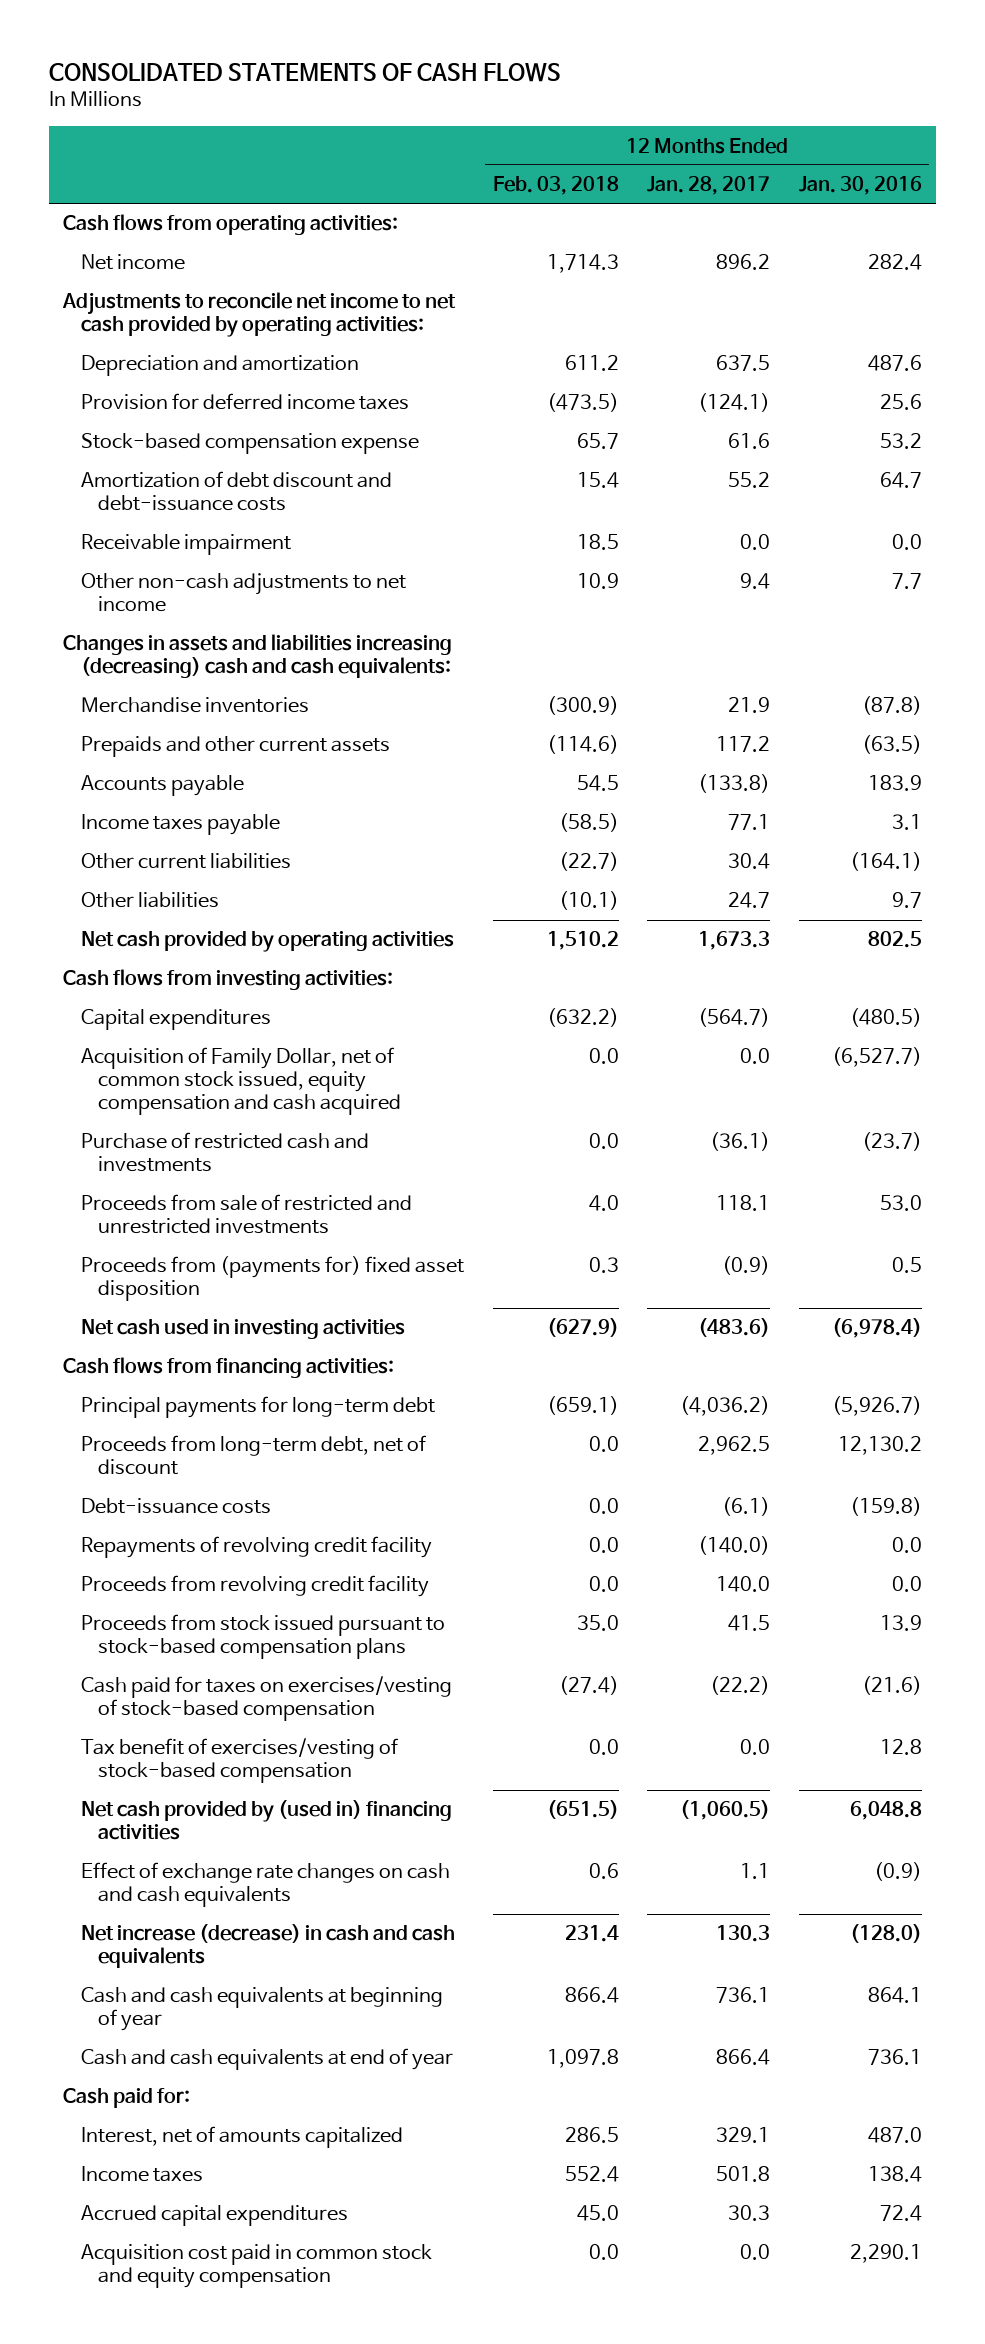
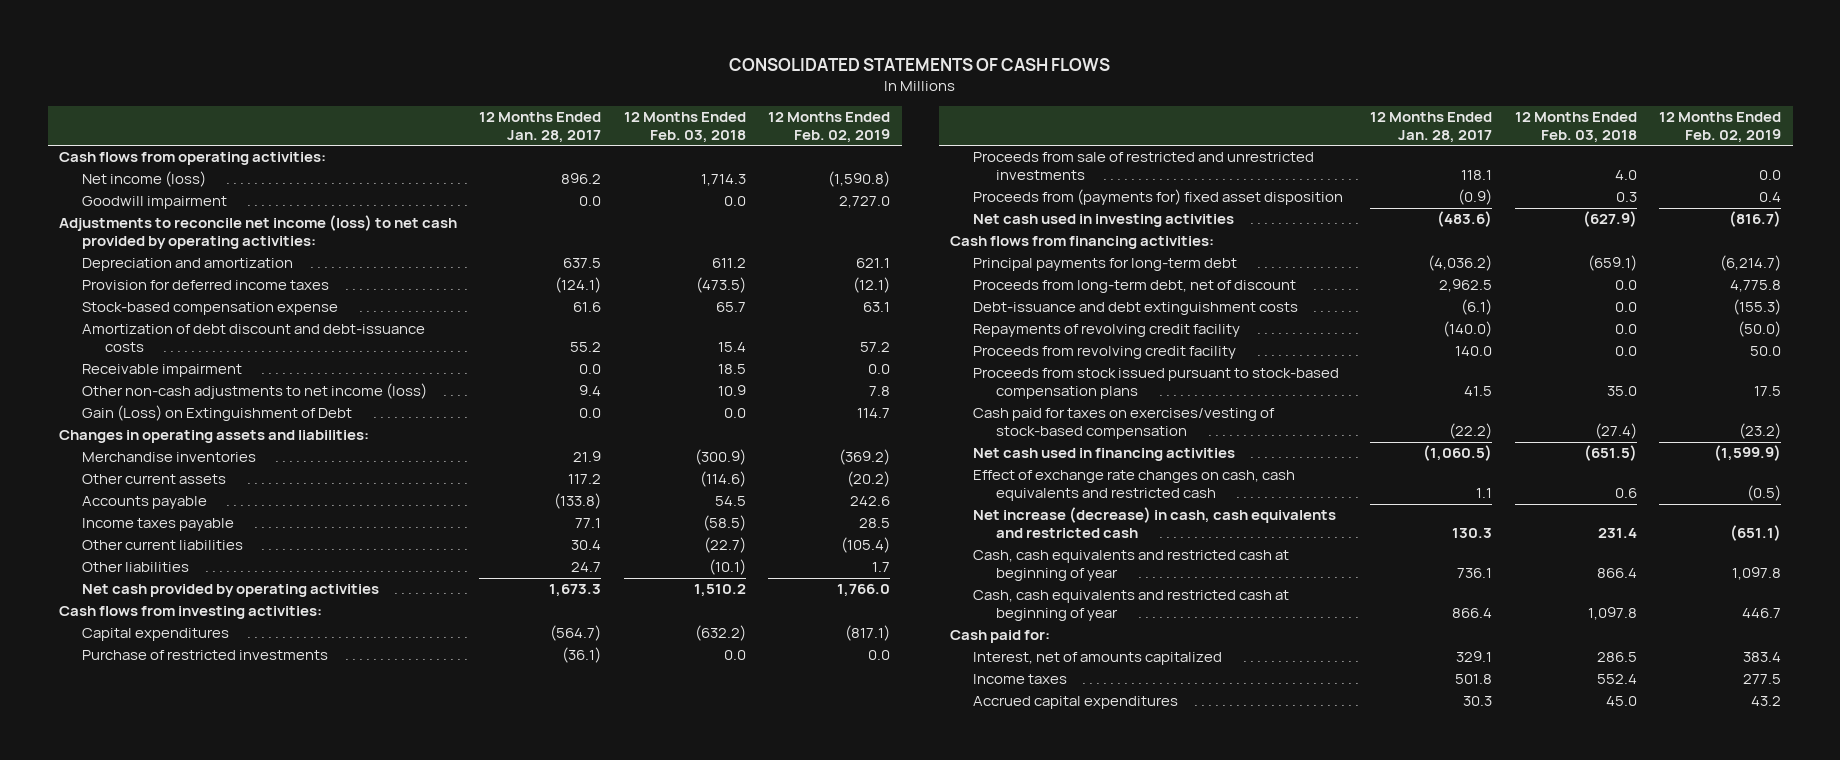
- | 12 Months Ended Feb. 03, 2018 | 12 Months Ended Jan. 28, 2017 | 12 Months Ended Jan. 30, 2016
+ | 12 Months Ended Jan. 28, 2017 | 12 Months Ended Feb. 03, 2018 | 12 Months Ended Feb. 02, 2019
- Net income | 1,714.3 | 896.2 | 282.4
- Adjustments to reconcile net income to net cash provided by operating activities:
+ Net income (loss) | 896.2 | 1,714.3 | (1,590.8)
+ Goodwill impairment | 0.0 | 0.0 | 2,727.0
+ Adjustments to reconcile net income (loss) to net cash provided by operating activities:
- Other non-cash adjustments to net income | 10.9 | 9.4 | 7.7
- Changes in assets and liabilities increasing (decreasing) cash and cash equivalents:
+ Other non-cash adjustments to net income (loss) | 9.4 | 10.9 | 7.8
+ Gain (Loss) on Extinguishment of Debt | 0.0 | 0.0 | 114.7
+ Changes in operating assets and liabilities:
- Prepaids and other current assets | (114.6) | 117.2 | (63.5)
+ Other current assets | 117.2 | (114.6) | (20.2)
- Acquisition of Family Dollar, net of common stock issued, equity compensation and cash acquired | 0.0 | 0.0 | (6,527.7)
- Purchase of restricted cash and investments | 0.0 | (36.1) | (23.7)
+ Purchase of restricted investments | (36.1) | 0.0 | 0.0
- Debt-issuance costs | 0.0 | (6.1) | (159.8)
+ Debt-issuance and debt extinguishment costs | (6.1) | 0.0 | (155.3)
- Tax benefit of exercises/vesting of stock-based compensation | 0.0 | 0.0 | 12.8
- Net cash provided by (used in) financing activities | (651.5) | (1,060.5) | 6,048.8
- Effect of exchange rate changes on cash and cash equivalents | 0.6 | 1.1 | (0.9)
- Net increase (decrease) in cash and cash equivalents | 231.4 | 130.3 | (128.0)
- Cash and cash equivalents at beginning of year | 866.4 | 736.1 | 864.1
- Cash and cash equivalents at end of year | 1,097.8 | 866.4 | 736.1
+ Net cash used in financing activities | (1,060.5) | (651.5) | (1,599.9)
+ Effect of exchange rate changes on cash, cash equivalents and restricted cash | 1.1 | 0.6 | (0.5)
+ Net increase (decrease) in cash, cash equivalents and restricted cash | 130.3 | 231.4 | (651.1)
+ Cash, cash equivalents and restricted cash at beginning of year | 736.1 | 866.4 | 1,097.8
+ Cash, cash equivalents and restricted cash at beginning of year | 866.4 | 1,097.8 | 446.7
- Acquisition cost paid in common stock and equity compensation | 0.0 | 0.0 | 2,290.1

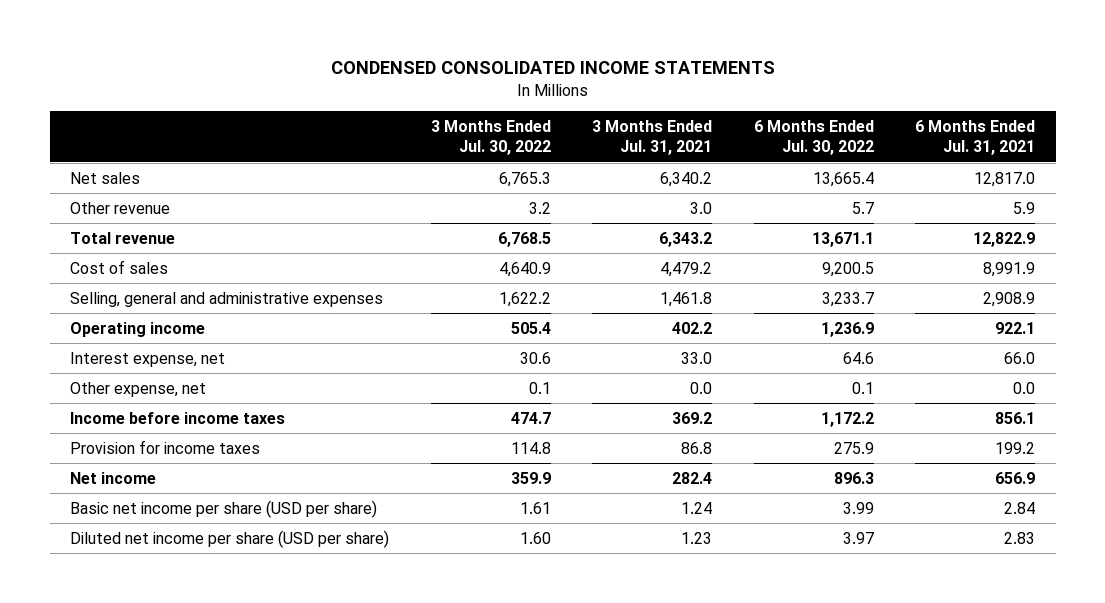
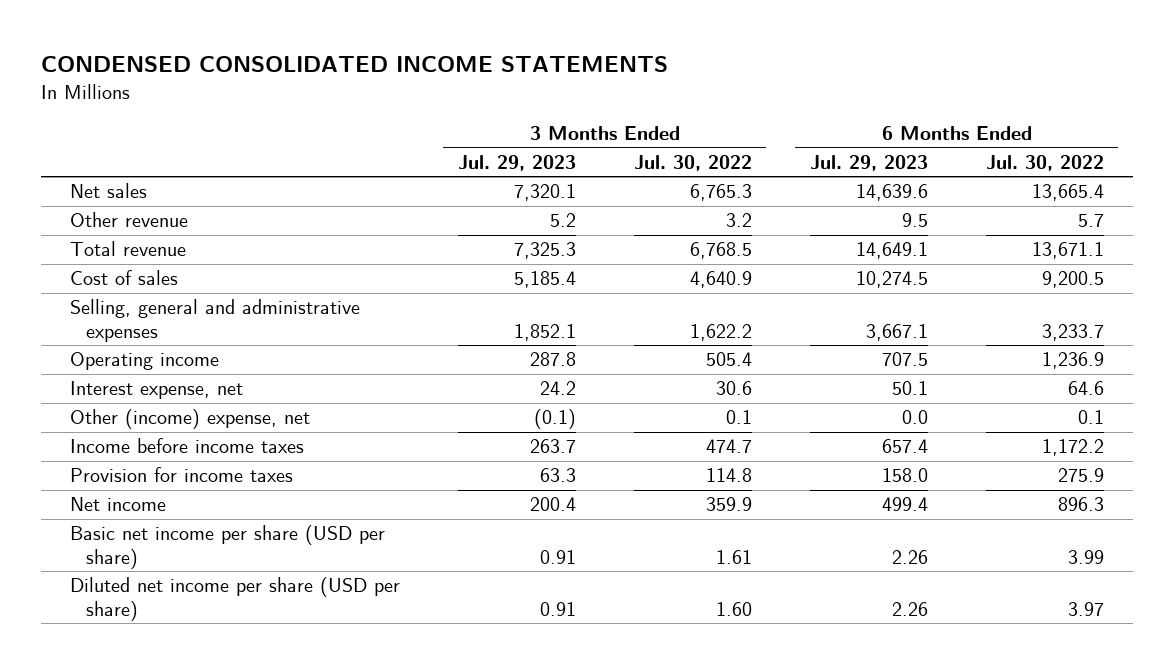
- | 3 Months Ended Jul. 30, 2022 | 3 Months Ended Jul. 31, 2021 | 6 Months Ended Jul. 30, 2022 | 6 Months Ended Jul. 31, 2021
+ | 3 Months Ended Jul. 29, 2023 | 3 Months Ended Jul. 30, 2022 | 6 Months Ended Jul. 29, 2023 | 6 Months Ended Jul. 30, 2022
- Other expense, net | 0.1 | 0.0 | 0.1 | 0.0
+ Other (income) expense, net | (0.1) | 0.1 | 0.0 | 0.1

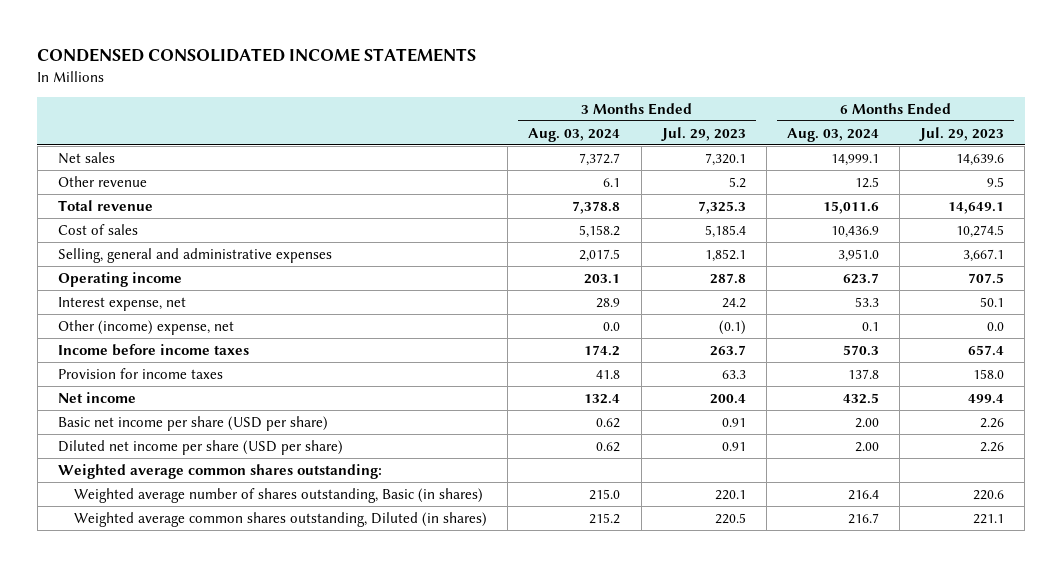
- | 3 Months Ended Jul. 29, 2023 | 3 Months Ended Jul. 30, 2022 | 6 Months Ended Jul. 29, 2023 | 6 Months Ended Jul. 30, 2022
+ | 3 Months Ended Aug. 03, 2024 | 3 Months Ended Jul. 29, 2023 | 6 Months Ended Aug. 03, 2024 | 6 Months Ended Jul. 29, 2023
+ Weighted average common shares outstanding:
+ Weighted average number of shares outstanding, Basic (in shares) | 215.0 | 220.1 | 216.4 | 220.6
+ Weighted average common shares outstanding, Diluted (in shares) | 215.2 | 220.5 | 216.7 | 221.1

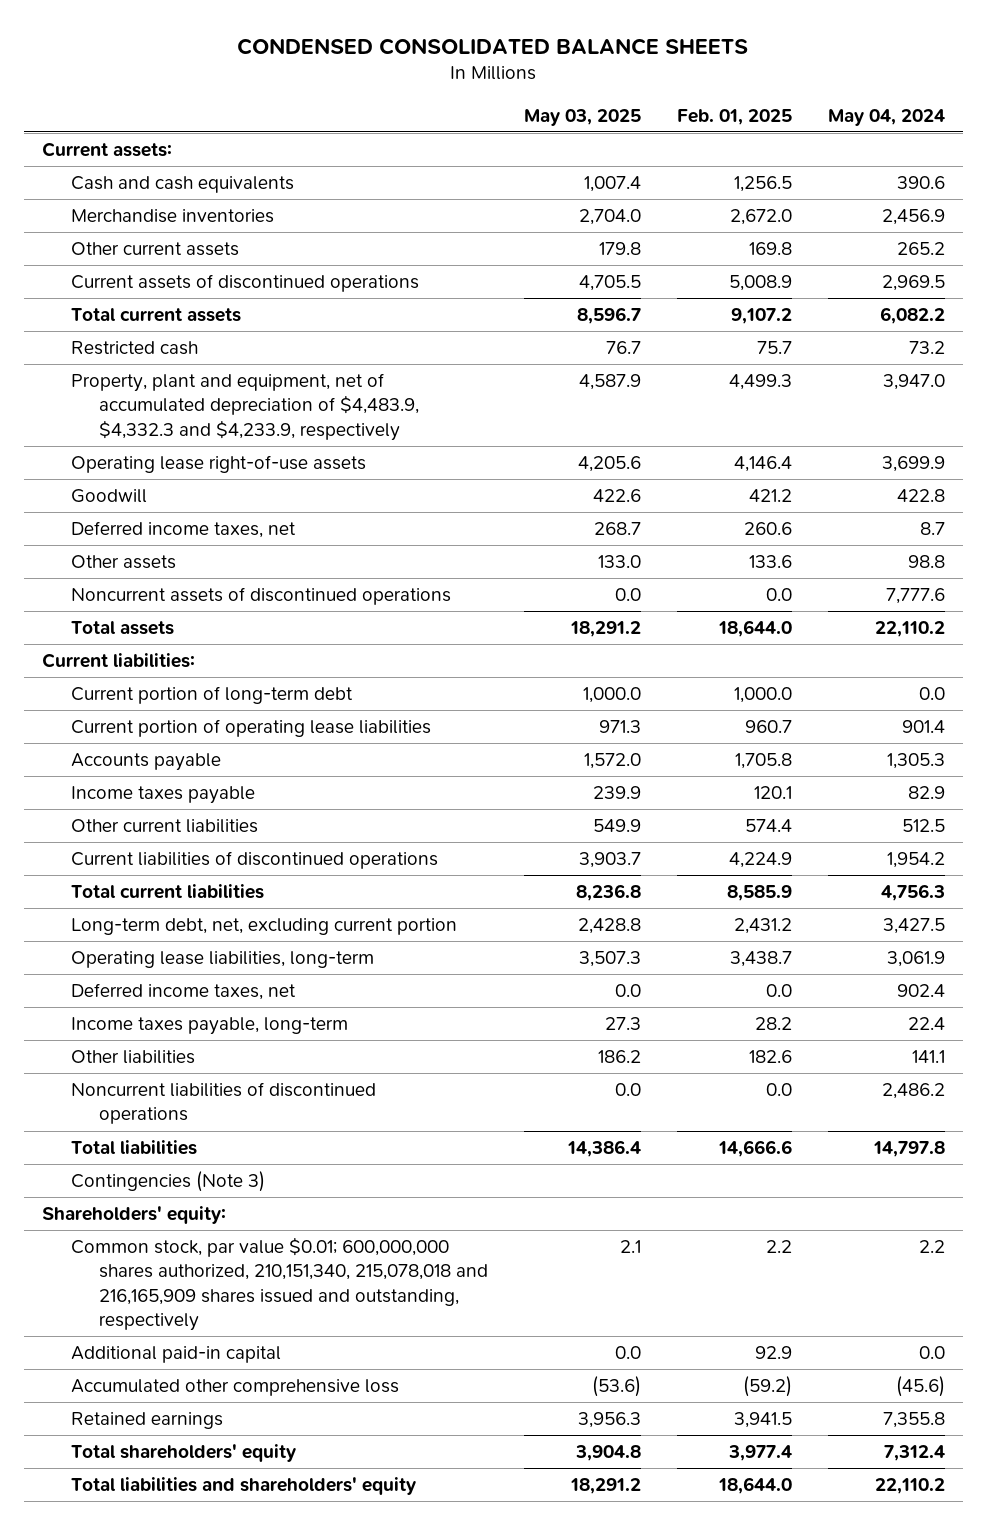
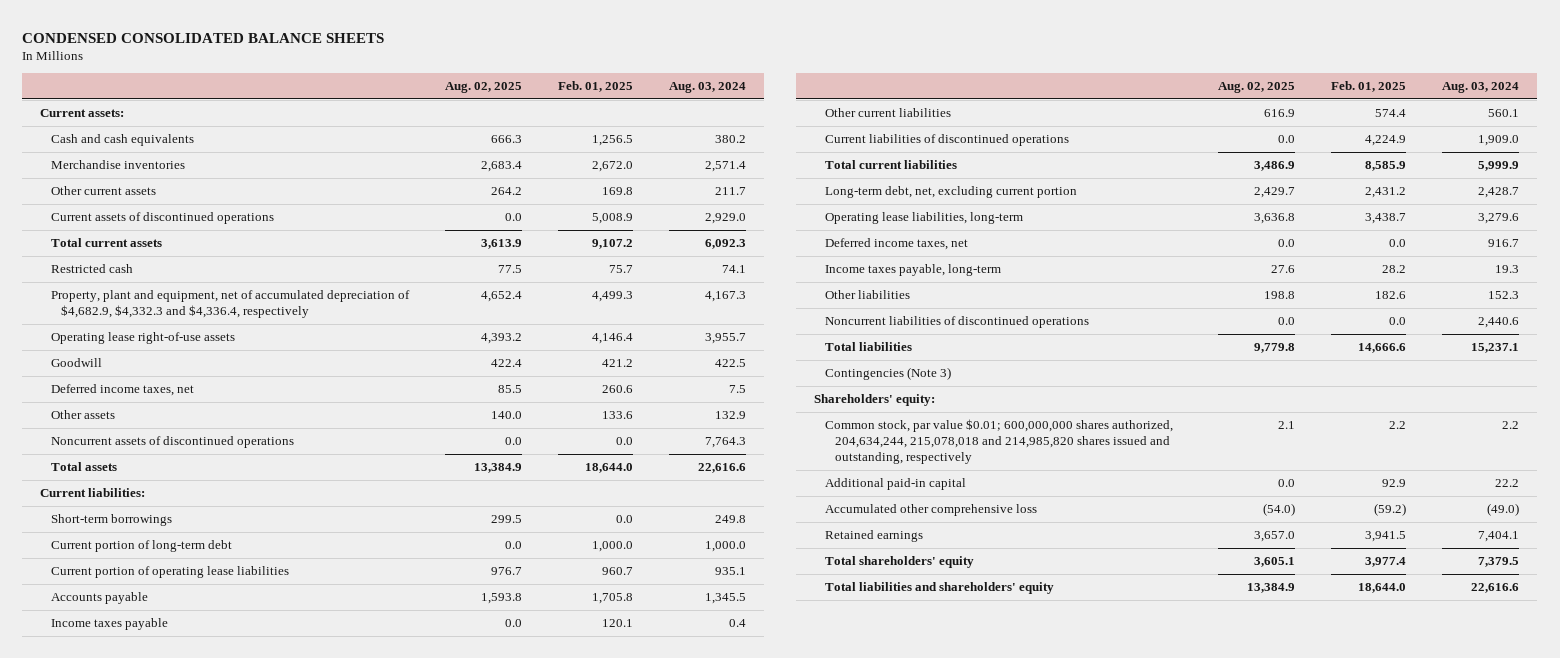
- | May 03, 2025 | Feb. 01, 2025 | May 04, 2024
+ | Aug. 02, 2025 | Feb. 01, 2025 | Aug. 03, 2024
- Property, plant and equipment, net of accumulated depreciation of $4,483.9, $4,332.3 and $4,233.9, respectively | 4,587.9 | 4,499.3 | 3,947.0
+ Property, plant and equipment, net of accumulated depreciation of $4,682.9, $4,332.3 and $4,336.4, respectively | 4,652.4 | 4,499.3 | 4,167.3
+ Short-term borrowings | 299.5 | 0.0 | 249.8
- Common stock, par value $0.01; 600,000,000 shares authorized, 210,151,340, 215,078,018 and 216,165,909 shares issued and outstanding, respectively | 2.1 | 2.2 | 2.2
+ Common stock, par value $0.01; 600,000,000 shares authorized, 204,634,244, 215,078,018 and 214,985,820 shares issued and outstanding, respectively | 2.1 | 2.2 | 2.2

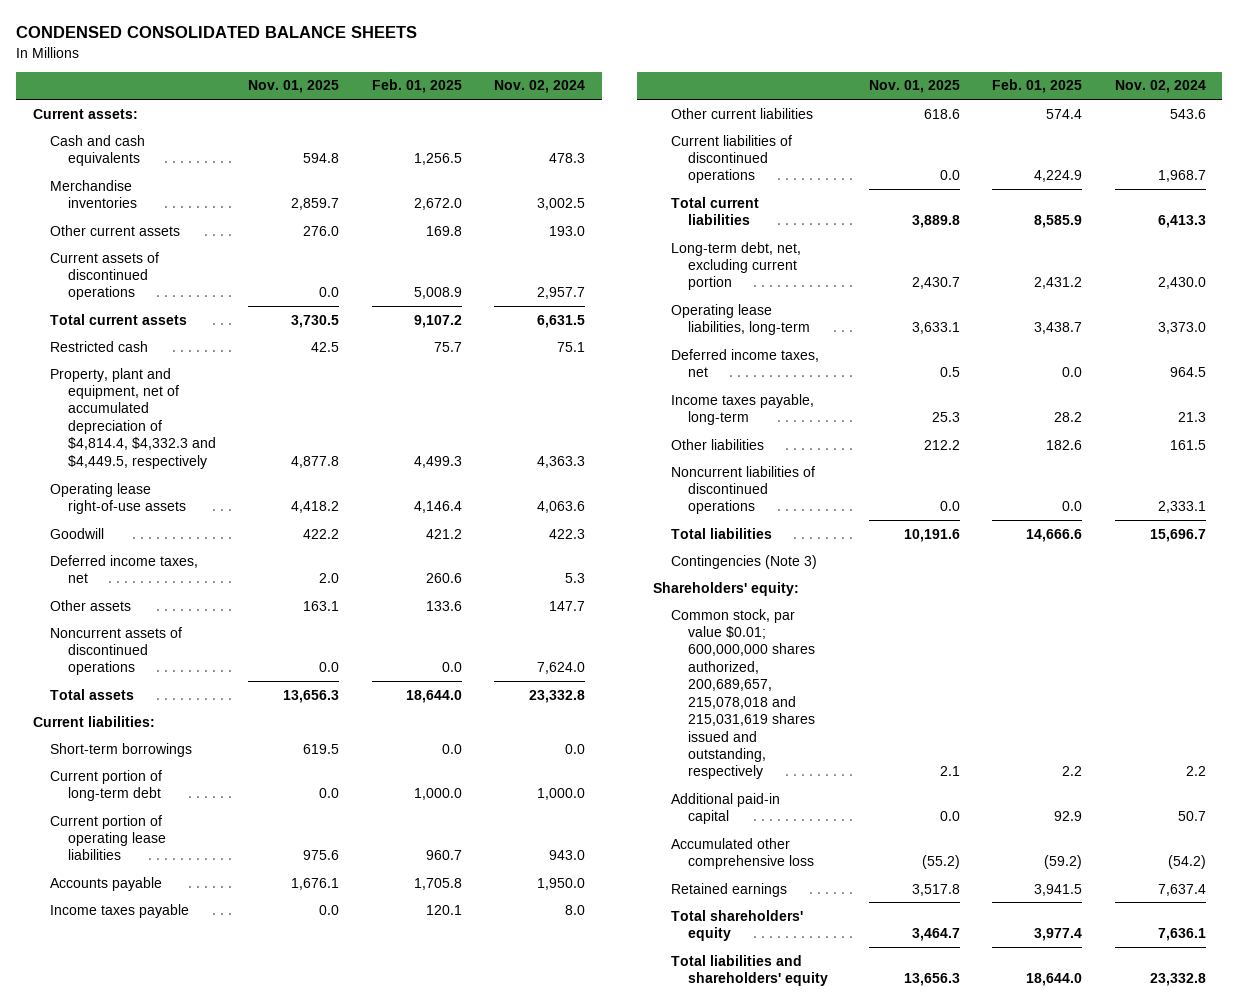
- | Aug. 02, 2025 | Feb. 01, 2025 | Aug. 03, 2024
+ | Nov. 01, 2025 | Feb. 01, 2025 | Nov. 02, 2024
- Property, plant and equipment, net of accumulated depreciation of $4,682.9, $4,332.3 and $4,336.4, respectively | 4,652.4 | 4,499.3 | 4,167.3
+ Property, plant and equipment, net of accumulated depreciation of $4,814.4, $4,332.3 and $4,449.5, respectively | 4,877.8 | 4,499.3 | 4,363.3
- Common stock, par value $0.01; 600,000,000 shares authorized, 204,634,244, 215,078,018 and 214,985,820 shares issued and outstanding, respectively | 2.1 | 2.2 | 2.2
+ Common stock, par value $0.01; 600,000,000 shares authorized, 200,689,657, 215,078,018 and 215,031,619 shares issued and outstanding, respectively | 2.1 | 2.2 | 2.2

